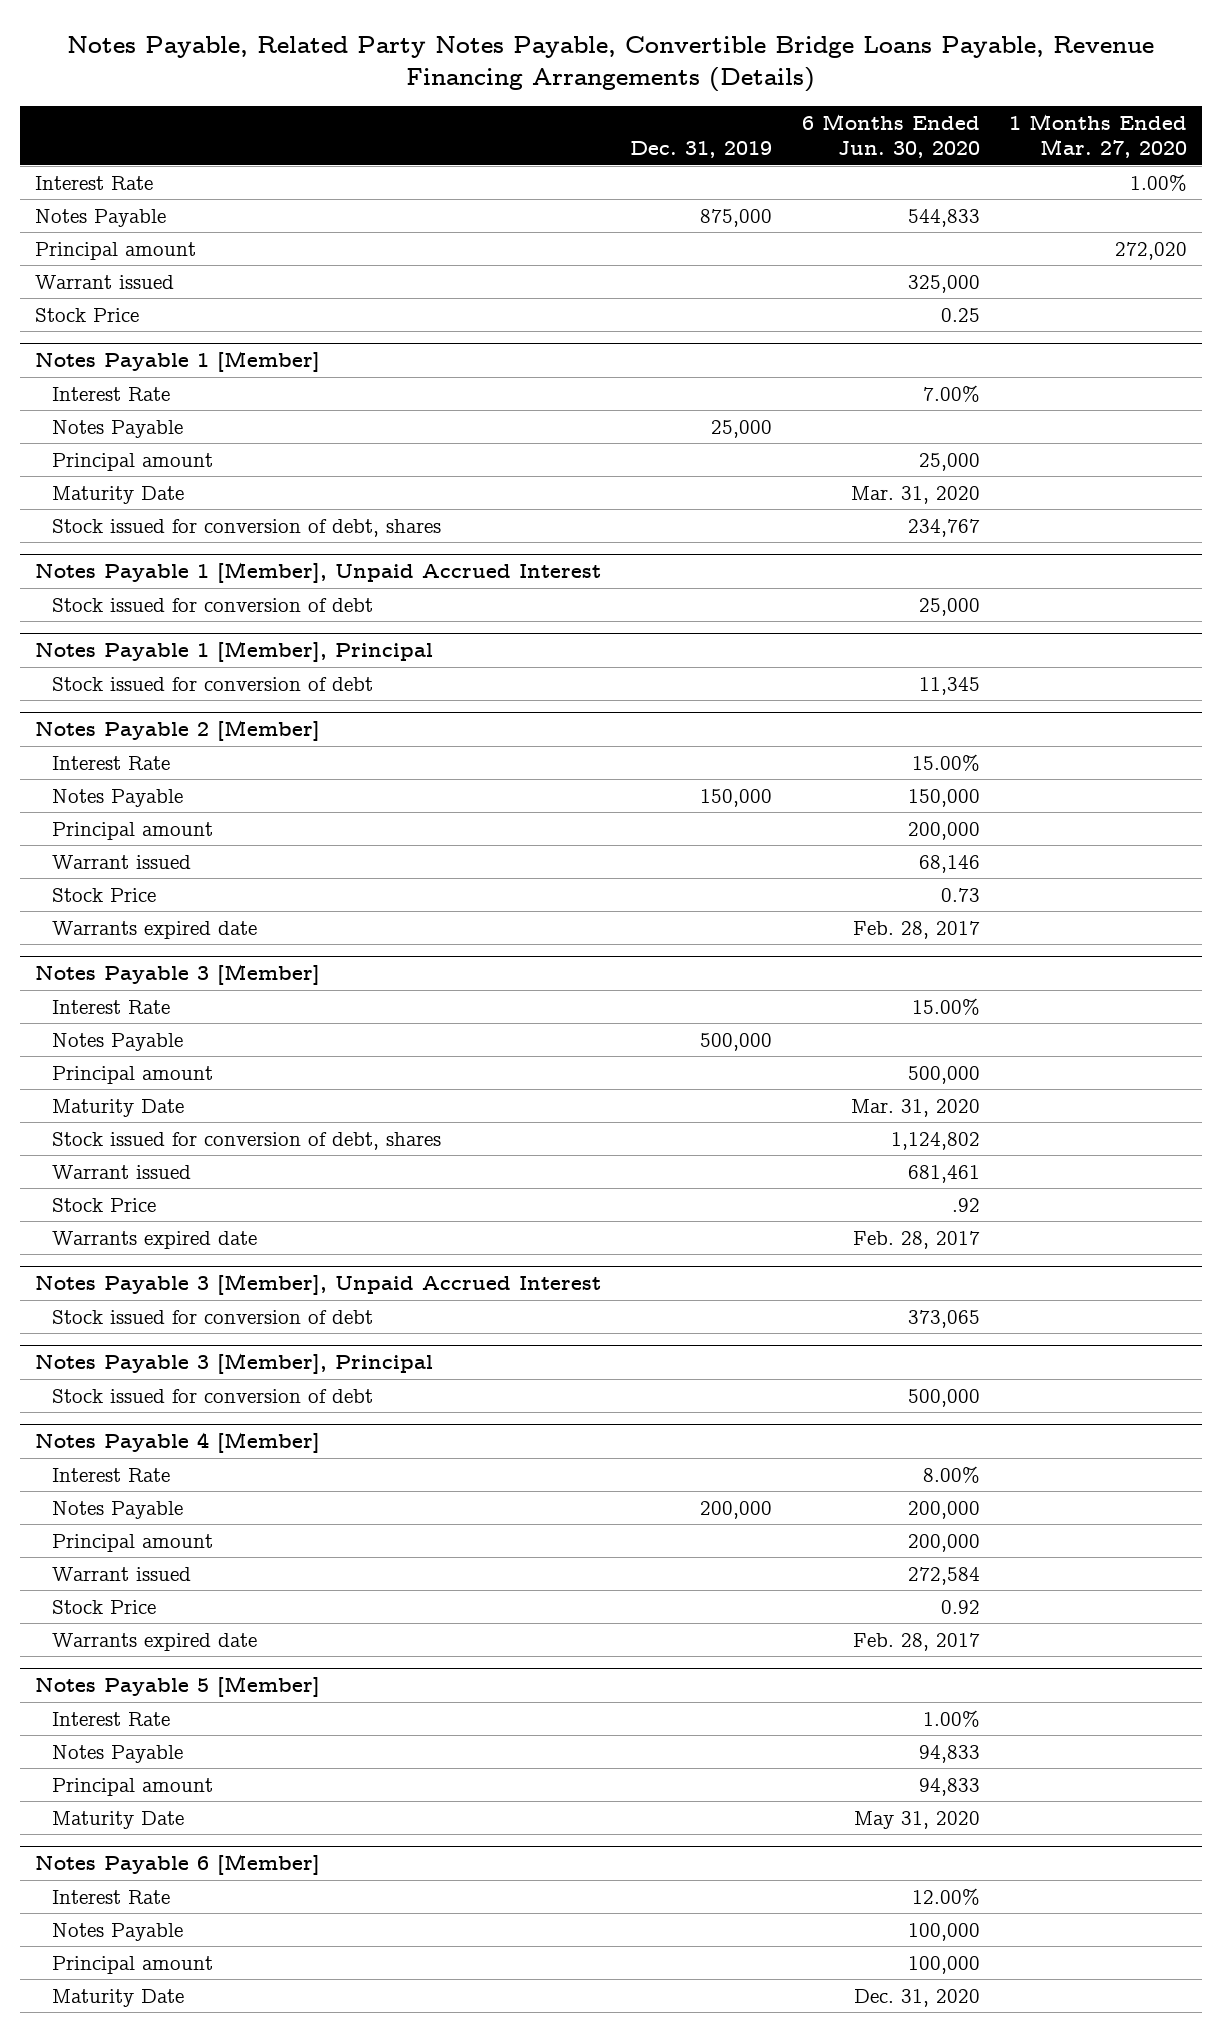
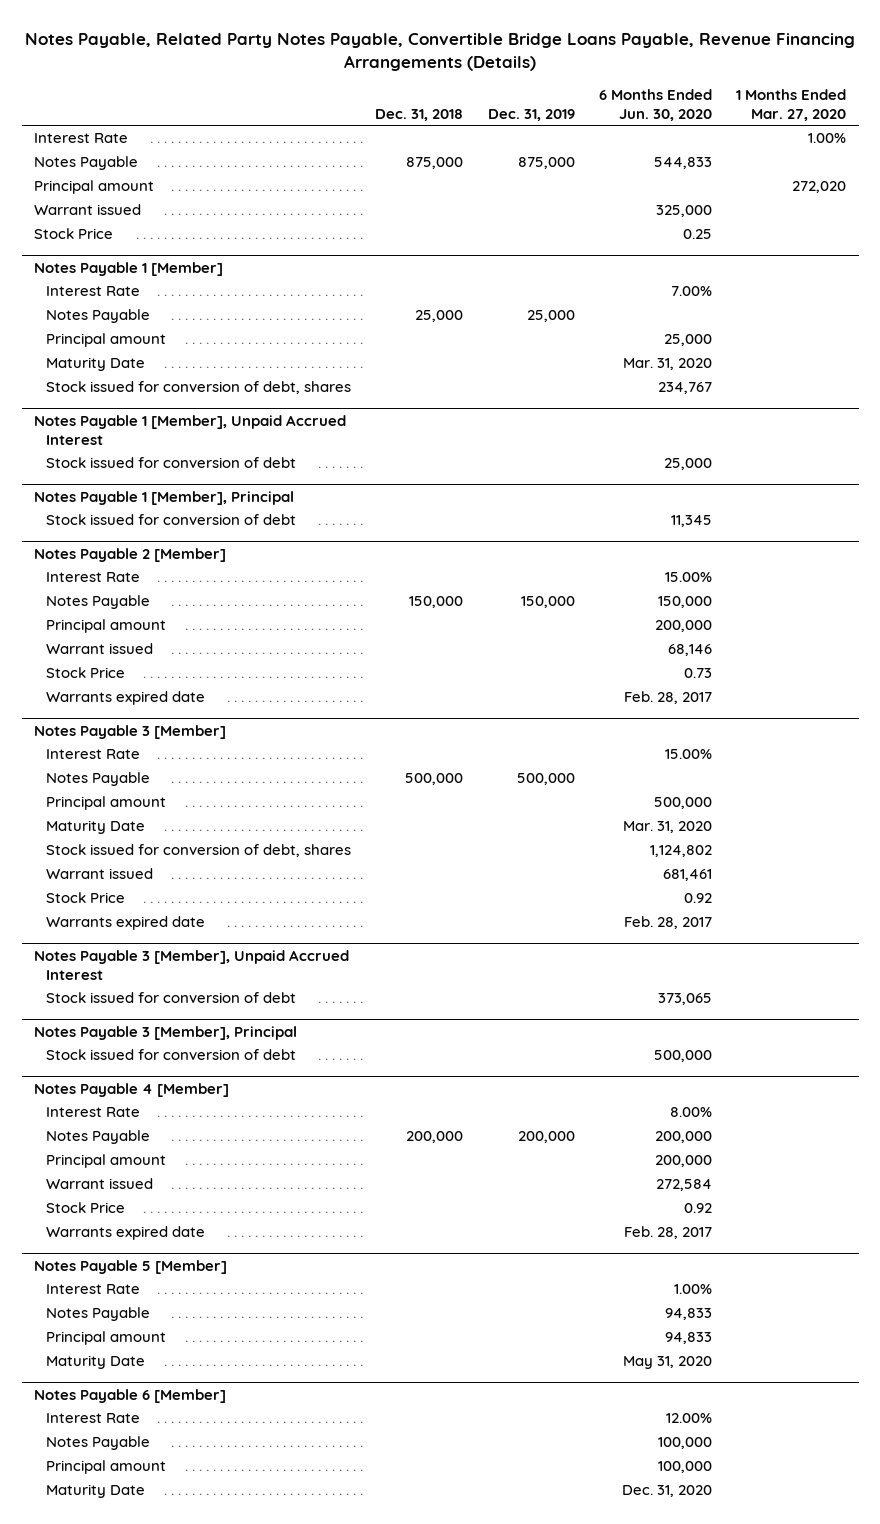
- | Dec. 31, 2019 | 6 Months Ended Jun. 30, 2020 | 1 Months Ended Mar. 27, 2020
+ | Dec. 31, 2018 | Dec. 31, 2019 | 6 Months Ended Jun. 30, 2020 | 1 Months Ended Mar. 27, 2020
@ Notes Payable 3 [Member]
- Stock Price | | .92 |
+ Stock Price | | | 0.92 |

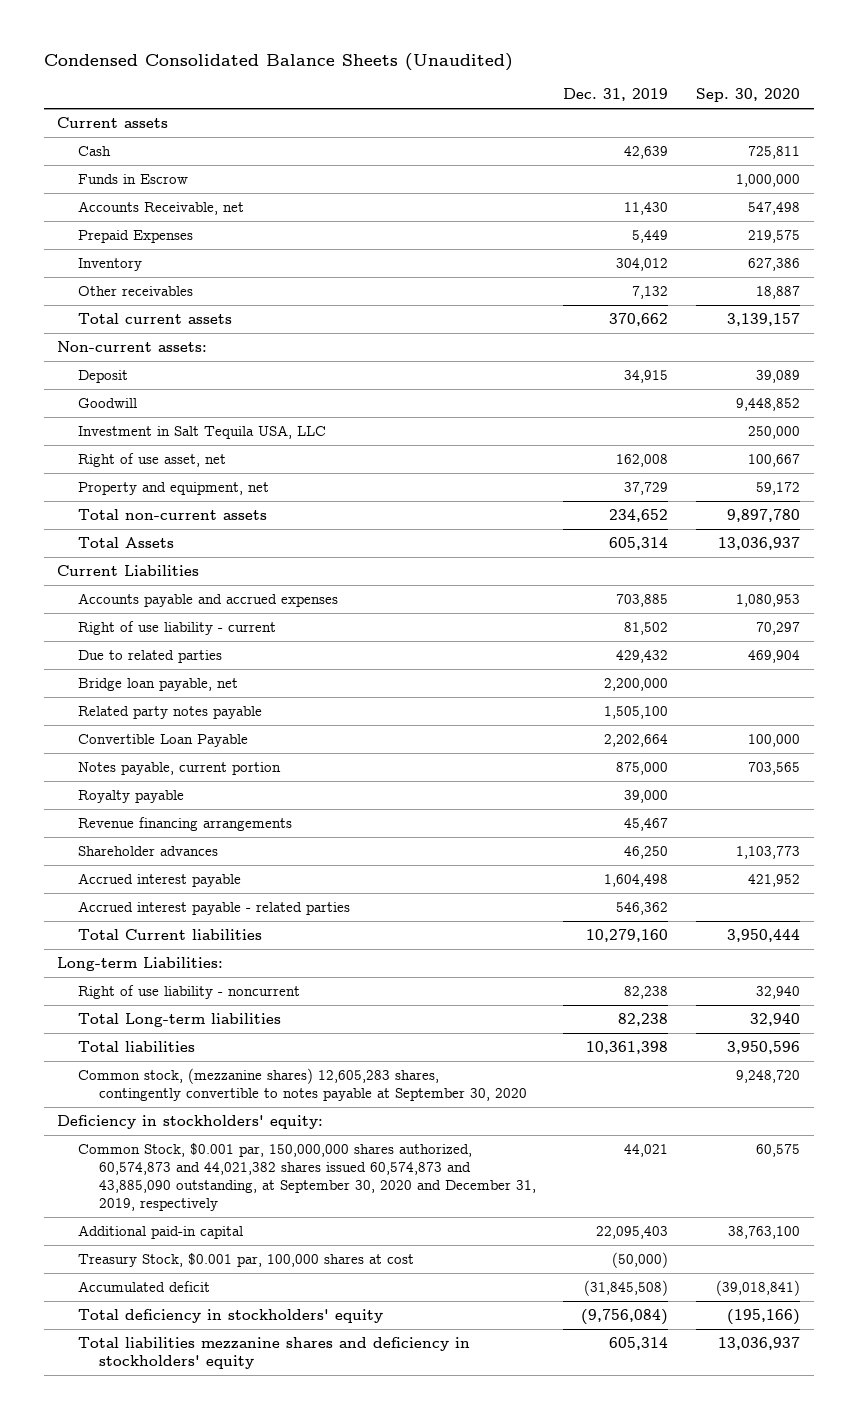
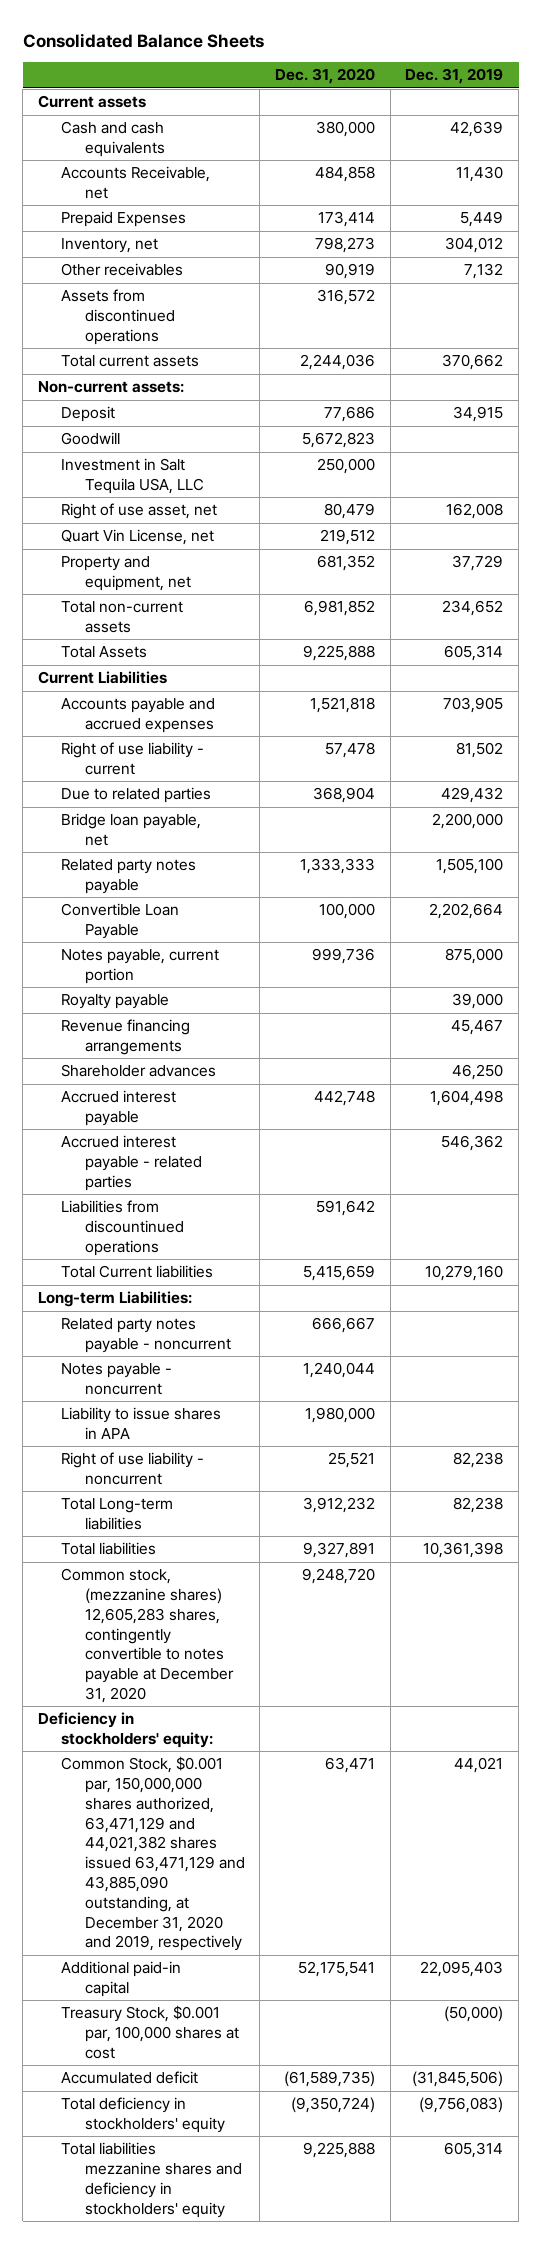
- Condensed Consolidated Balance Sheets (Unaudited)
+ Consolidated Balance Sheets
- | Dec. 31, 2019 | Sep. 30, 2020
+ | Dec. 31, 2020 | Dec. 31, 2019
- Cash | 42,639 | 725,811
- Funds in Escrow | | 1,000,000
+ Cash and cash equivalents | 380,000 | 42,639
- Inventory | 304,012 | 627,386
+ Inventory, net | 798,273 | 304,012
+ Assets from discontinued operations | 316,572 |
+ Quart Vin License, net | 219,512 |
- Accounts payable and accrued expenses | 703,885 | 1,080,953
+ Accounts payable and accrued expenses | 1,521,818 | 703,905
+ Liabilities from discountinued operations | 591,642 |
+ Related party notes payable - noncurrent | 666,667 |
+ Notes payable - noncurrent | 1,240,044 |
+ Liability to issue shares in APA | 1,980,000 |
- Common stock, (mezzanine shares) 12,605,283 shares, contingently convertible to notes payable at September 30, 2020 | | 9,248,720
+ Common stock, (mezzanine shares) 12,605,283 shares, contingently convertible to notes payable at December 31, 2020 | 9,248,720 |
- Common Stock, $0.001 par, 150,000,000 shares authorized, 60,574,873 and 44,021,382 shares issued 60,574,873 and 43,885,090 outstanding, at September 30, 2020 and December 31, 2019, respectively | 44,021 | 60,575
+ Common Stock, $0.001 par, 150,000,000 shares authorized, 63,471,129 and 44,021,382 shares issued 63,471,129 and 43,885,090 outstanding, at December 31, 2020 and 2019, respectively | 63,471 | 44,021
- Accumulated deficit | (31,845,508) | (39,018,841)
- Total deficiency in stockholders' equity | (9,756,084) | (195,166)
+ Accumulated deficit | (61,589,735) | (31,845,506)
+ Total deficiency in stockholders' equity | (9,350,724) | (9,756,083)

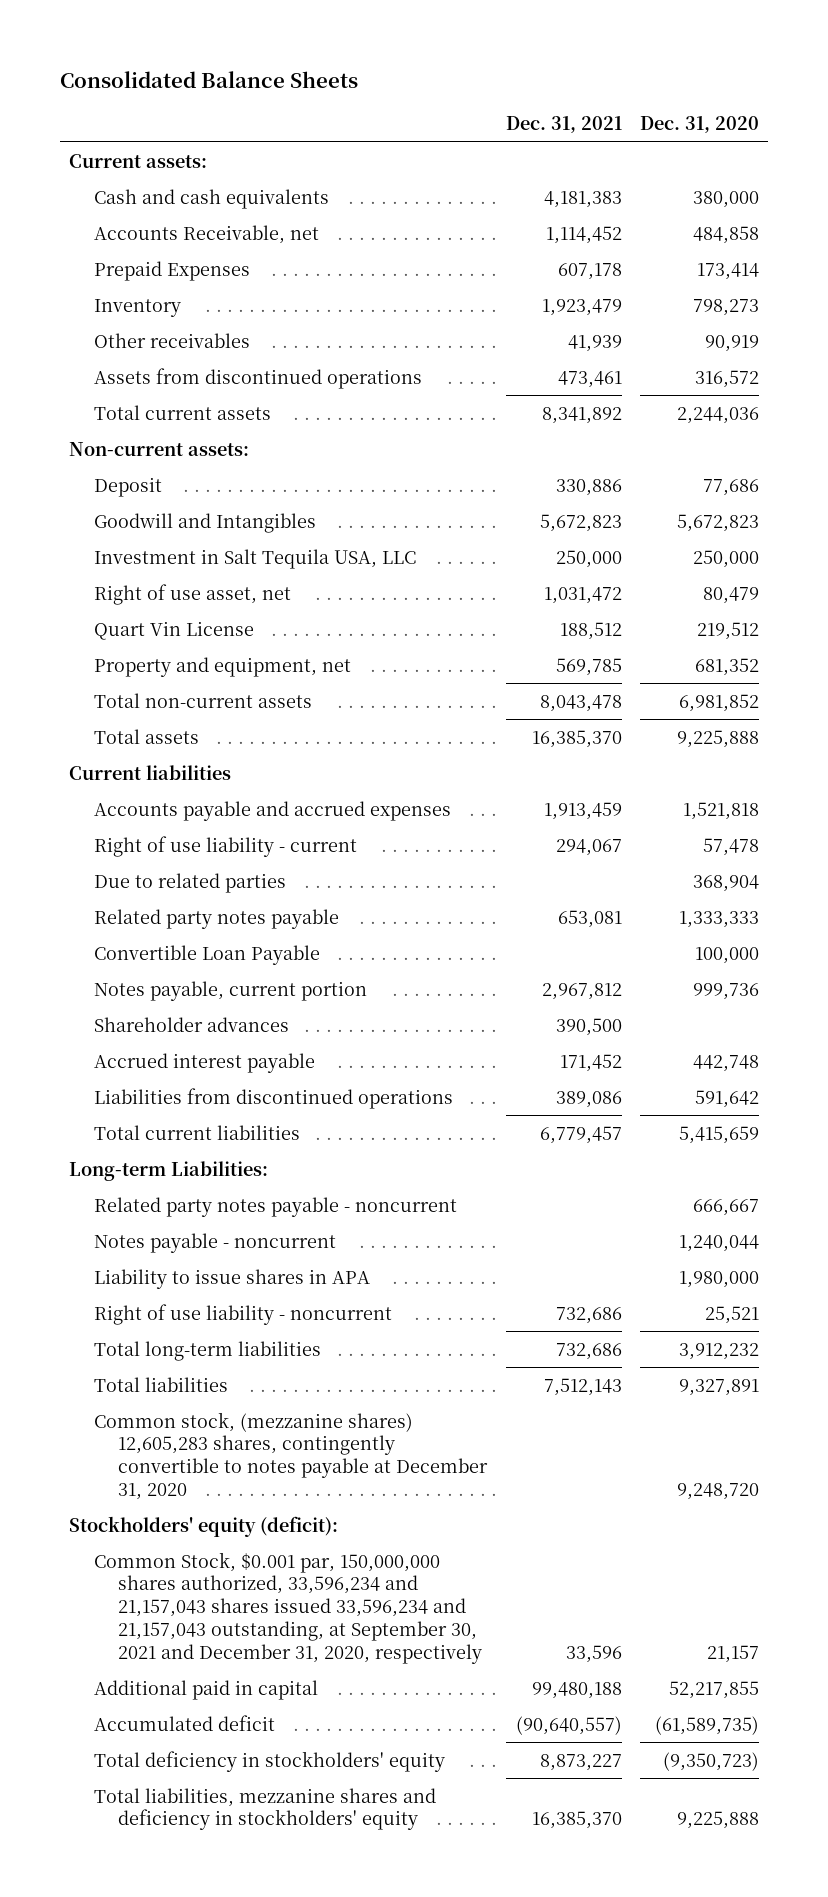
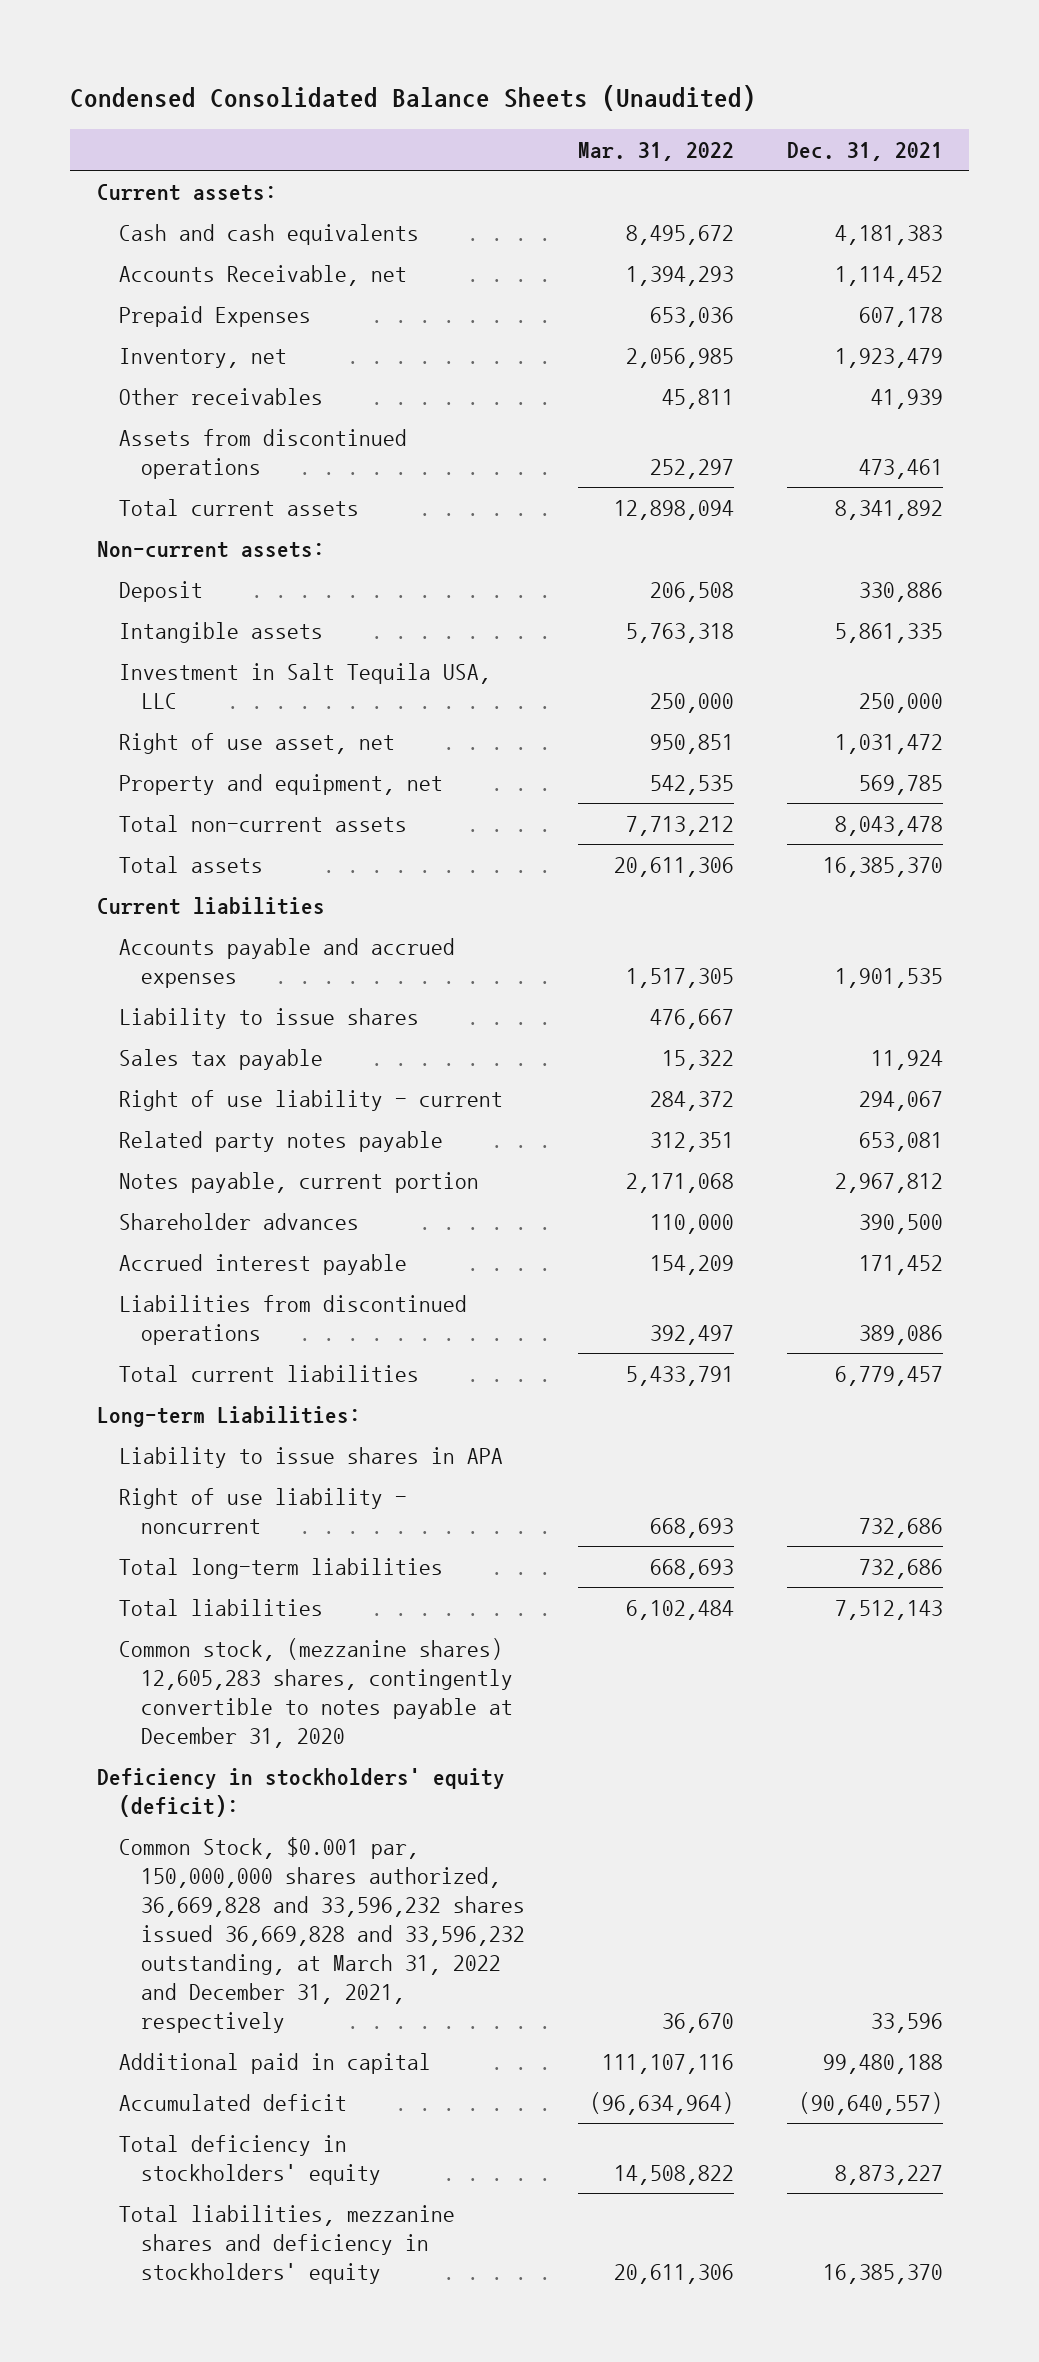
- Consolidated Balance Sheets
+ Condensed Consolidated Balance Sheets (Unaudited)
- | Dec. 31, 2021 | Dec. 31, 2020
+ | Mar. 31, 2022 | Dec. 31, 2021
- Inventory | 1,923,479 | 798,273
+ Inventory, net | 2,056,985 | 1,923,479
- Goodwill and Intangibles | 5,672,823 | 5,672,823
+ Intangible assets | 5,763,318 | 5,861,335
- Quart Vin License | 188,512 | 219,512
- Accounts payable and accrued expenses | 1,913,459 | 1,521,818
+ Accounts payable and accrued expenses | 1,517,305 | 1,901,535
+ Liability to issue shares | 476,667 |
+ Sales tax payable | 15,322 | 11,924
- Due to related parties | | 368,904
- Convertible Loan Payable | | 100,000
- Related party notes payable - noncurrent | | 666,667
- Notes payable - noncurrent | | 1,240,044
- Stockholders' equity (deficit):
- Common Stock, $0.001 par, 150,000,000 shares authorized, 33,596,234 and 21,157,043 shares issued 33,596,234 and 21,157,043 outstanding, at September 30, 2021 and December 31, 2020, respectively | 33,596 | 21,157
+ Deficiency in stockholders' equity (deficit):
+ Common Stock, $0.001 par, 150,000,000 shares authorized, 36,669,828 and 33,596,232 shares issued 36,669,828 and 33,596,232 outstanding, at March 31, 2022 and December 31, 2021, respectively | 36,670 | 33,596

